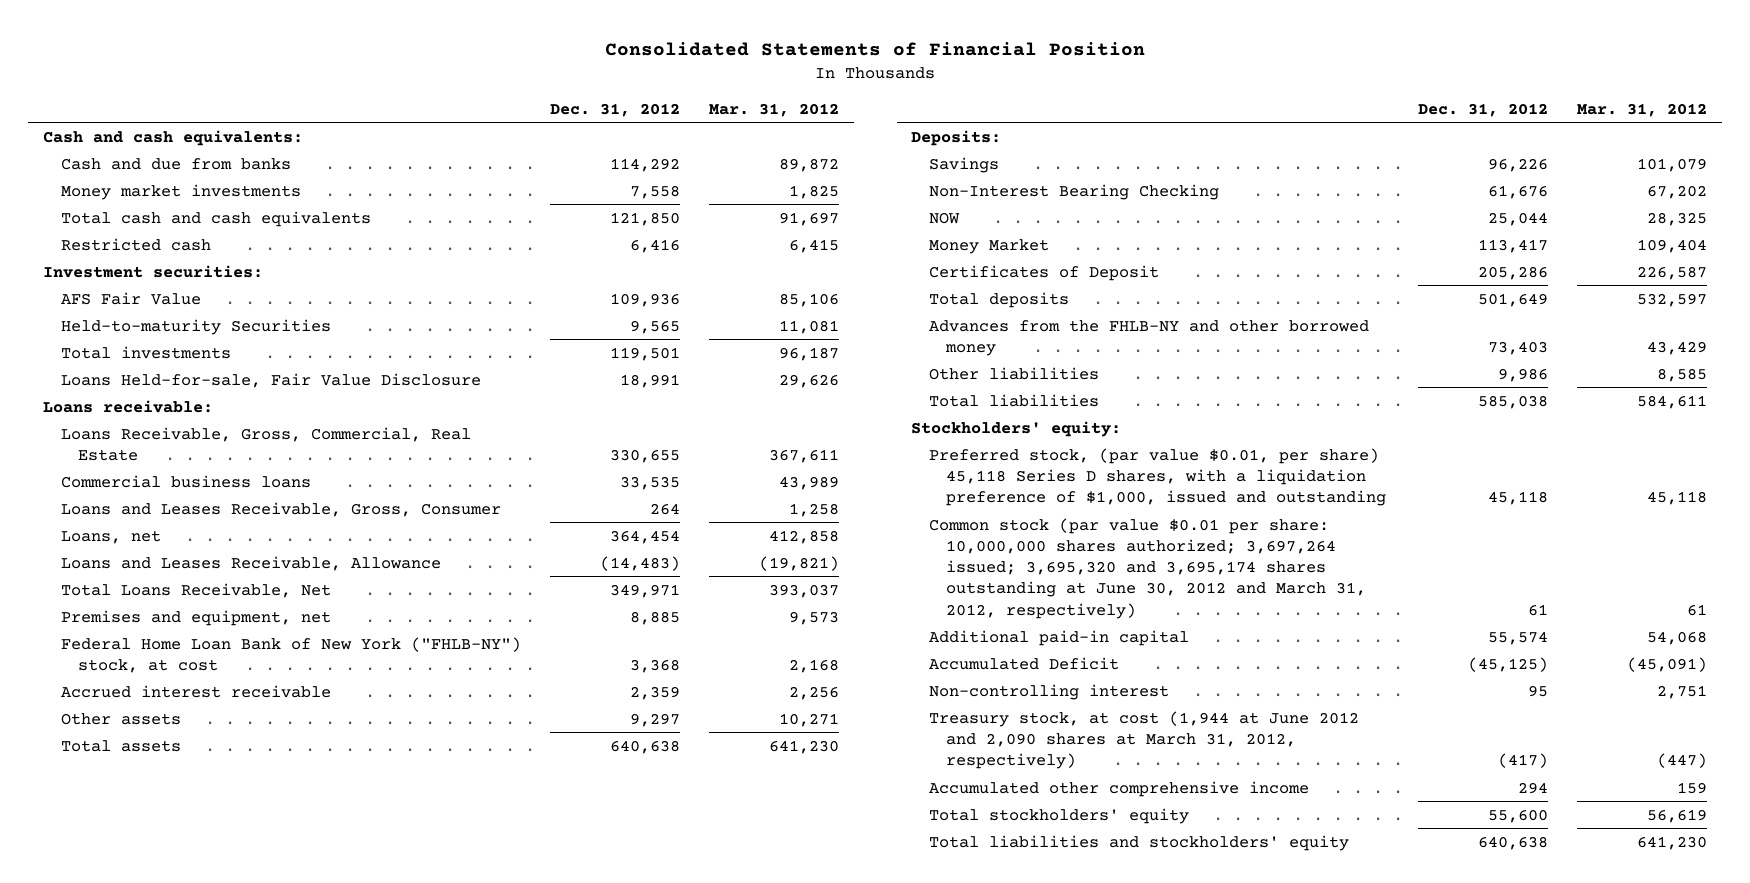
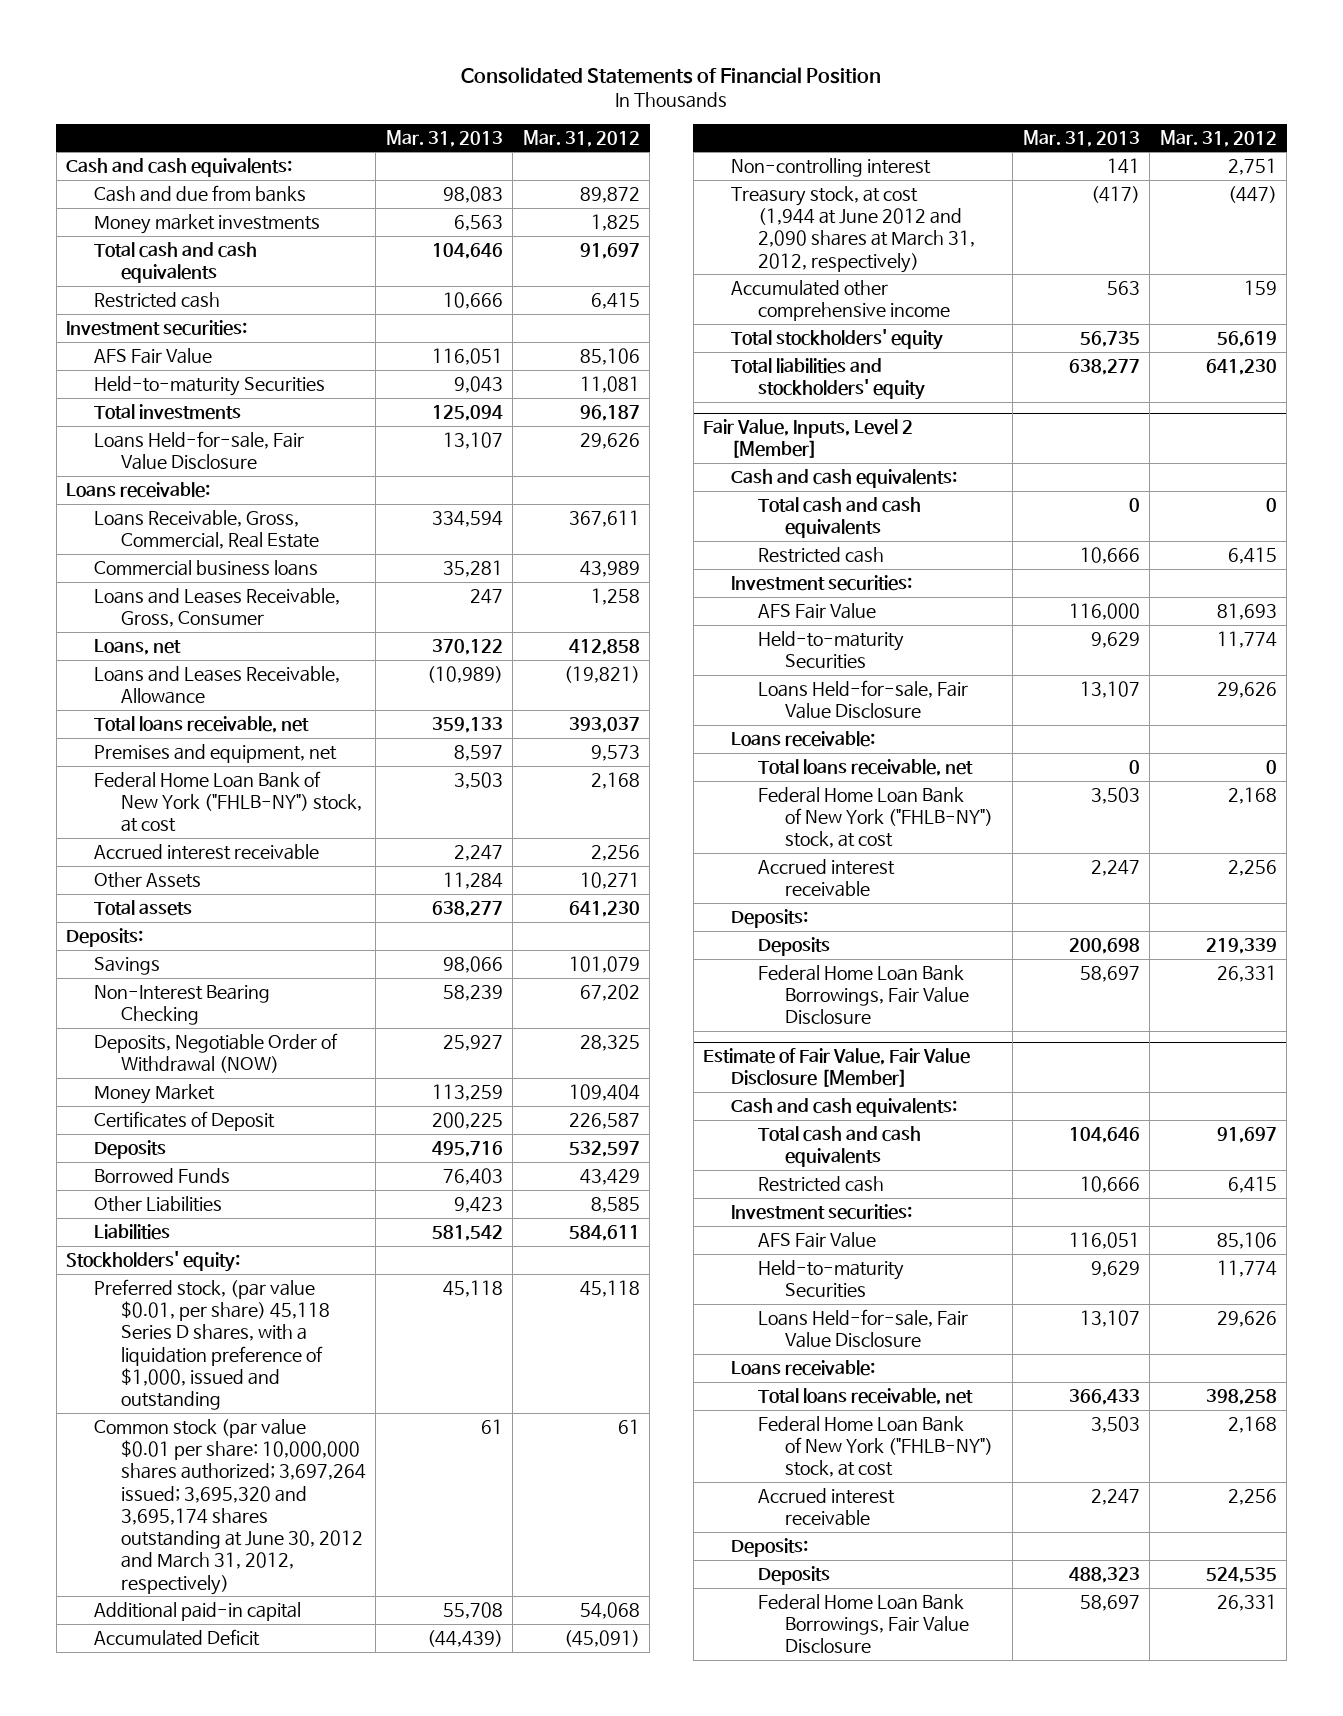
- | Dec. 31, 2012 | Mar. 31, 2012
+ | Mar. 31, 2013 | Mar. 31, 2012
- Total Loans Receivable, Net | 349,971 | 393,037
+ Total loans receivable, net | 359,133 | 393,037
- Other assets | 9,297 | 10,271
+ Other Assets | 11,284 | 10,271
- NOW | 25,044 | 28,325
+ Deposits, Negotiable Order of Withdrawal (NOW) | 25,927 | 28,325
- Total deposits | 501,649 | 532,597
- Advances from the FHLB-NY and other borrowed money | 73,403 | 43,429
- Other liabilities | 9,986 | 8,585
- Total liabilities | 585,038 | 584,611
+ Deposits | 495,716 | 532,597
+ Borrowed Funds | 76,403 | 43,429
+ Other Liabilities | 9,423 | 8,585
+ Liabilities | 581,542 | 584,611
+ Fair Value, Inputs, Level 2 [Member]
+ Cash and cash equivalents:
+ Total cash and cash equivalents | 0 | 0
+ Restricted cash | 10,666 | 6,415
+ Investment securities:
+ AFS Fair Value | 116,000 | 81,693
+ Held-to-maturity Securities | 9,629 | 11,774
+ Loans Held-for-sale, Fair Value Disclosure | 13,107 | 29,626
+ Loans receivable:
+ Total loans receivable, net | 0 | 0
+ Federal Home Loan Bank of New York ("FHLB-NY") stock, at cost | 3,503 | 2,168
+ Accrued interest receivable | 2,247 | 2,256
+ Deposits:
+ Deposits | 200,698 | 219,339
+ Federal Home Loan Bank Borrowings, Fair Value Disclosure | 58,697 | 26,331
+ Estimate of Fair Value, Fair Value Disclosure [Member]
+ Cash and cash equivalents:
+ Total cash and cash equivalents | 104,646 | 91,697
+ Restricted cash | 10,666 | 6,415
+ Investment securities:
+ AFS Fair Value | 116,051 | 85,106
+ Held-to-maturity Securities | 9,629 | 11,774
+ Loans Held-for-sale, Fair Value Disclosure | 13,107 | 29,626
+ Loans receivable:
+ Total loans receivable, net | 366,433 | 398,258
+ Federal Home Loan Bank of New York ("FHLB-NY") stock, at cost | 3,503 | 2,168
+ Accrued interest receivable | 2,247 | 2,256
+ Deposits:
+ Deposits | 488,323 | 524,535
+ Federal Home Loan Bank Borrowings, Fair Value Disclosure | 58,697 | 26,331

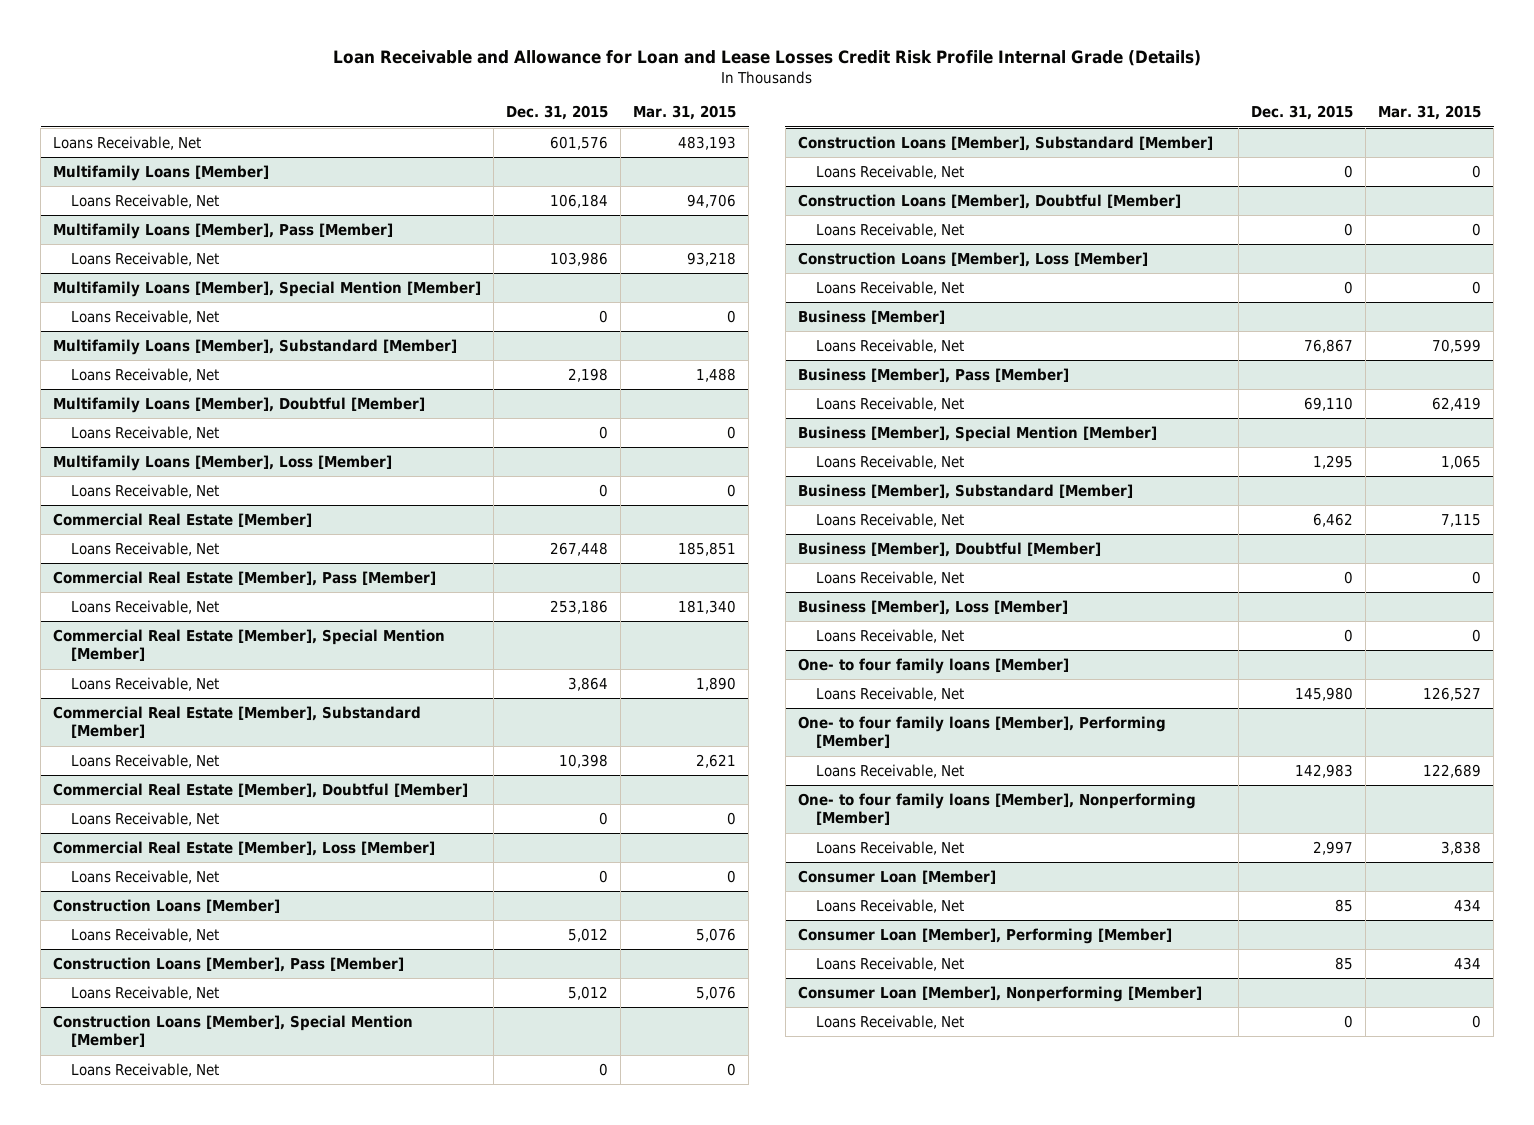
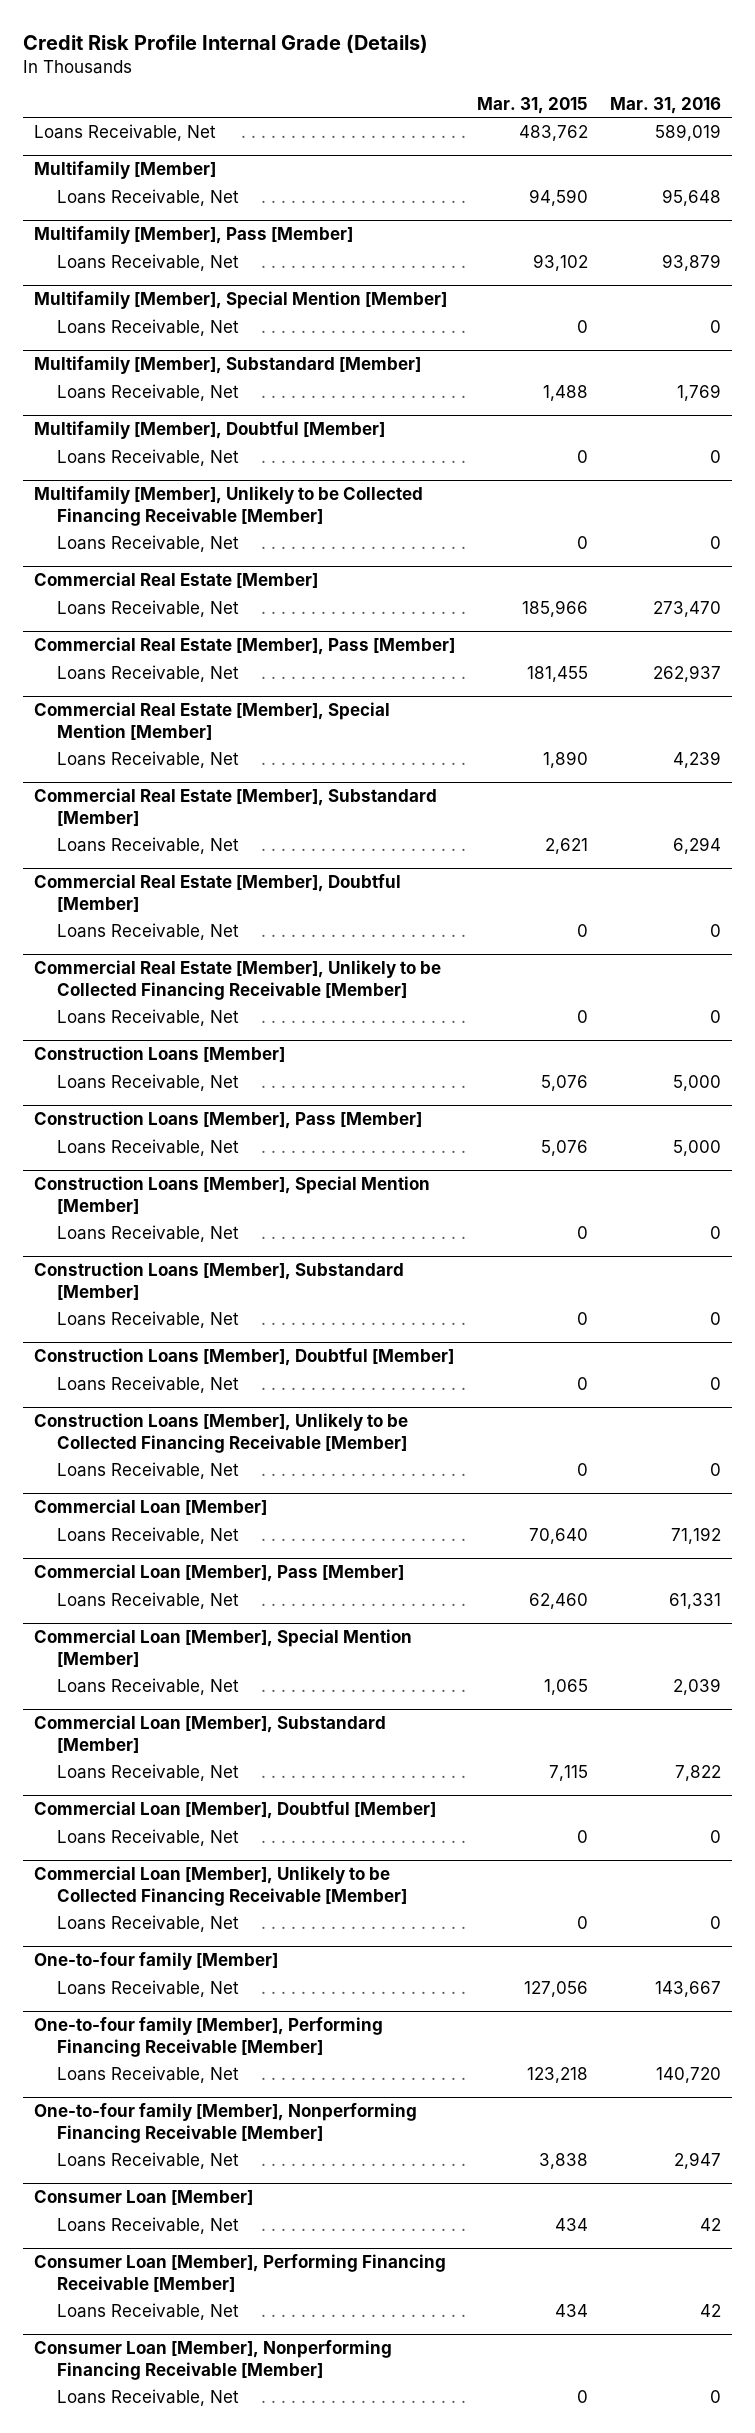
- Loan Receivable and Allowance for Loan and Lease Losses Credit Risk Profile Internal Grade (Details)
+ Credit Risk Profile Internal Grade (Details)
- | Dec. 31, 2015 | Mar. 31, 2015
+ | Mar. 31, 2015 | Mar. 31, 2016
- Loans Receivable, Net | 601,576 | 483,193
- Multifamily Loans [Member]
- Loans Receivable, Net | 106,184 | 94,706
- Multifamily Loans [Member], Pass [Member]
- Loans Receivable, Net | 103,986 | 93,218
- Multifamily Loans [Member], Special Mention [Member]
+ Loans Receivable, Net | 483,762 | 589,019
+ Multifamily [Member]
+ Loans Receivable, Net | 94,590 | 95,648
+ Multifamily [Member], Pass [Member]
+ Loans Receivable, Net | 93,102 | 93,879
+ Multifamily [Member], Special Mention [Member]
- Multifamily Loans [Member], Substandard [Member]
+ Multifamily [Member], Substandard [Member]
- Multifamily Loans [Member], Doubtful [Member]
+ Multifamily [Member], Doubtful [Member]
- Multifamily Loans [Member], Loss [Member]
+ Multifamily [Member], Unlikely to be Collected Financing Receivable [Member]
@ Commercial Real Estate [Member]
- Loans Receivable, Net | 267,448 | 185,851
+ Loans Receivable, Net | 185,966 | 273,470
@ Commercial Real Estate [Member], Pass [Member]
- Loans Receivable, Net | 253,186 | 181,340
+ Loans Receivable, Net | 181,455 | 262,937
- Commercial Real Estate [Member], Loss [Member]
+ Commercial Real Estate [Member], Unlikely to be Collected Financing Receivable [Member]
- Construction Loans [Member], Loss [Member]
+ Construction Loans [Member], Unlikely to be Collected Financing Receivable [Member]
- Business [Member]
- Loans Receivable, Net | 76,867 | 70,599
- Business [Member], Pass [Member]
- Loans Receivable, Net | 69,110 | 62,419
- Business [Member], Special Mention [Member]
+ Commercial Loan [Member]
+ Loans Receivable, Net | 70,640 | 71,192
+ Commercial Loan [Member], Pass [Member]
+ Loans Receivable, Net | 62,460 | 61,331
+ Commercial Loan [Member], Special Mention [Member]
- Business [Member], Substandard [Member]
+ Commercial Loan [Member], Substandard [Member]
- Business [Member], Doubtful [Member]
+ Commercial Loan [Member], Doubtful [Member]
- Business [Member], Loss [Member]
+ Commercial Loan [Member], Unlikely to be Collected Financing Receivable [Member]
- One- to four family loans [Member]
- Loans Receivable, Net | 145,980 | 126,527
- One- to four family loans [Member], Performing [Member]
- Loans Receivable, Net | 142,983 | 122,689
- One- to four family loans [Member], Nonperforming [Member]
+ One-to-four family [Member]
+ Loans Receivable, Net | 127,056 | 143,667
+ One-to-four family [Member], Performing Financing Receivable [Member]
+ Loans Receivable, Net | 123,218 | 140,720
+ One-to-four family [Member], Nonperforming Financing Receivable [Member]
- Consumer Loan [Member], Performing [Member]
+ Consumer Loan [Member], Performing Financing Receivable [Member]
- Consumer Loan [Member], Nonperforming [Member]
+ Consumer Loan [Member], Nonperforming Financing Receivable [Member]

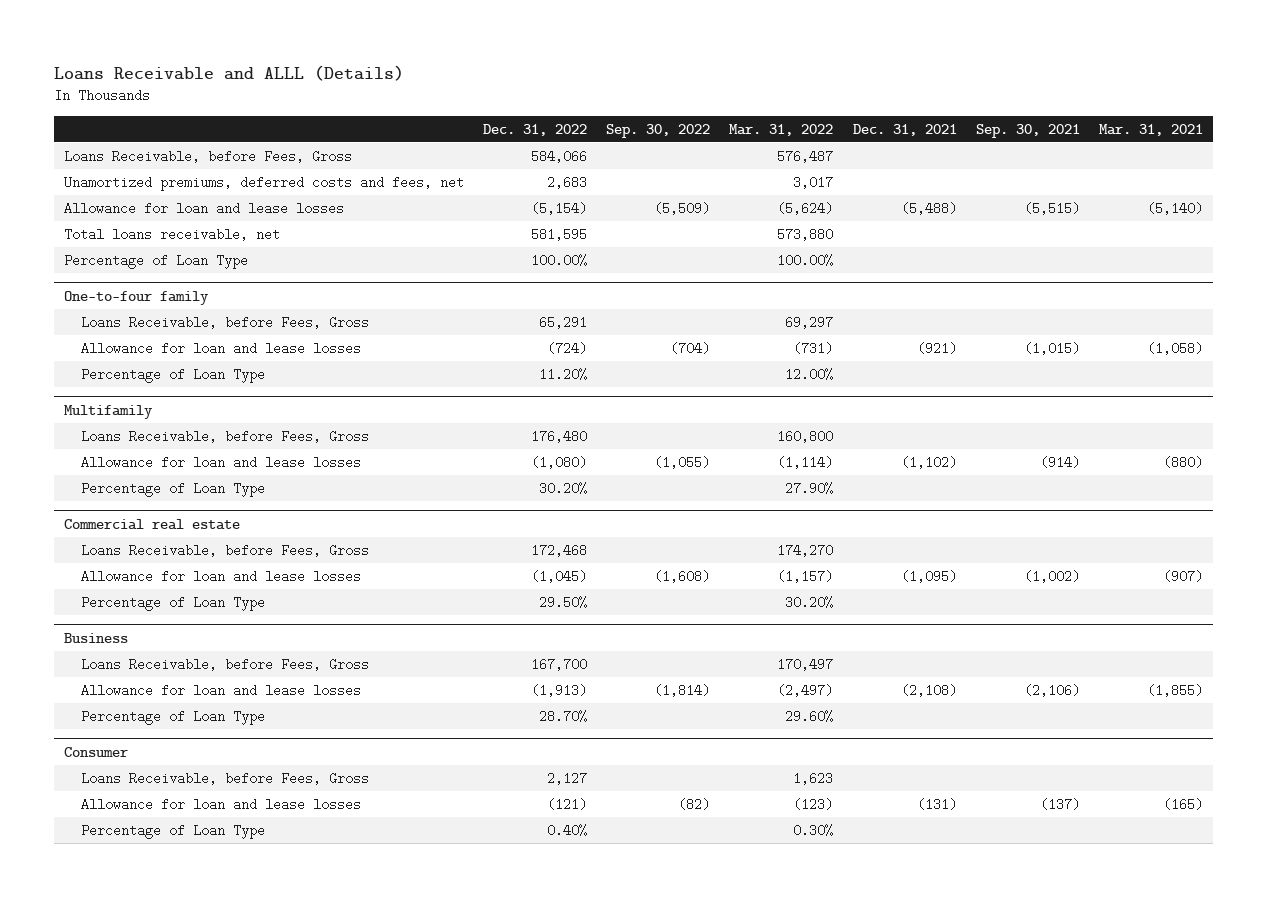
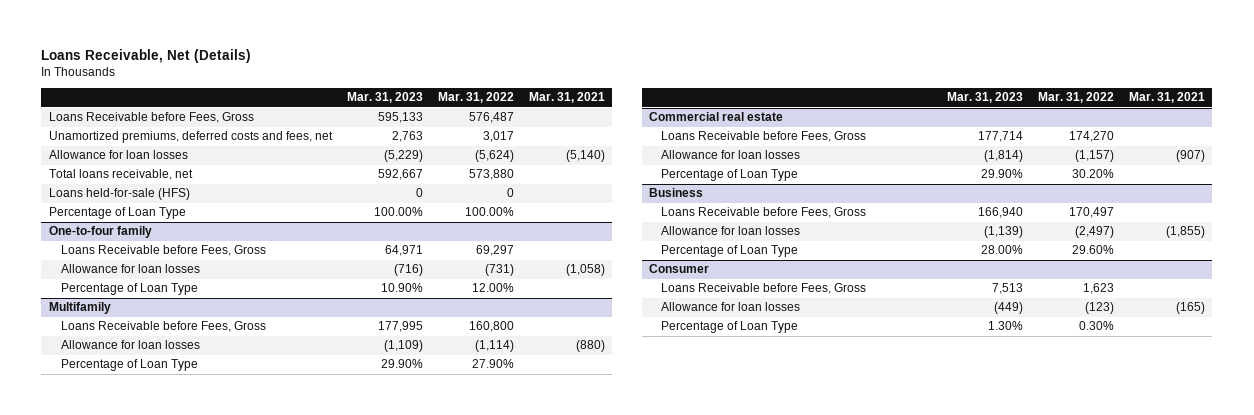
- Loans Receivable and ALLL (Details)
+ Loans Receivable, Net (Details)
- | Dec. 31, 2022 | Sep. 30, 2022 | Mar. 31, 2022 | Dec. 31, 2021 | Sep. 30, 2021 | Mar. 31, 2021
+ | Mar. 31, 2023 | Mar. 31, 2022 | Mar. 31, 2021
- Loans Receivable, before Fees, Gross | 584,066 | | 576,487 | | |
+ Loans Receivable before Fees, Gross | 595,133 | 576,487 |
- Allowance for loan and lease losses | (5,154) | (5,509) | (5,624) | (5,488) | (5,515) | (5,140)
+ Allowance for loan losses | (5,229) | (5,624) | (5,140)
+ Loans held-for-sale (HFS) | 0 | 0 |
@ One-to-four family
- Loans Receivable, before Fees, Gross | 65,291 | | 69,297 | | |
- Allowance for loan and lease losses | (724) | (704) | (731) | (921) | (1,015) | (1,058)
+ Loans Receivable before Fees, Gross | 64,971 | 69,297 |
+ Allowance for loan losses | (716) | (731) | (1,058)
@ Multifamily
- Loans Receivable, before Fees, Gross | 176,480 | | 160,800 | | |
- Allowance for loan and lease losses | (1,080) | (1,055) | (1,114) | (1,102) | (914) | (880)
+ Loans Receivable before Fees, Gross | 177,995 | 160,800 |
+ Allowance for loan losses | (1,109) | (1,114) | (880)
@ Commercial real estate
- Loans Receivable, before Fees, Gross | 172,468 | | 174,270 | | |
- Allowance for loan and lease losses | (1,045) | (1,608) | (1,157) | (1,095) | (1,002) | (907)
+ Loans Receivable before Fees, Gross | 177,714 | 174,270 |
+ Allowance for loan losses | (1,814) | (1,157) | (907)
@ Business
- Loans Receivable, before Fees, Gross | 167,700 | | 170,497 | | |
- Allowance for loan and lease losses | (1,913) | (1,814) | (2,497) | (2,108) | (2,106) | (1,855)
+ Loans Receivable before Fees, Gross | 166,940 | 170,497 |
+ Allowance for loan losses | (1,139) | (2,497) | (1,855)
@ Consumer
- Loans Receivable, before Fees, Gross | 2,127 | | 1,623 | | |
- Allowance for loan and lease losses | (121) | (82) | (123) | (131) | (137) | (165)
+ Loans Receivable before Fees, Gross | 7,513 | 1,623 |
+ Allowance for loan losses | (449) | (123) | (165)

